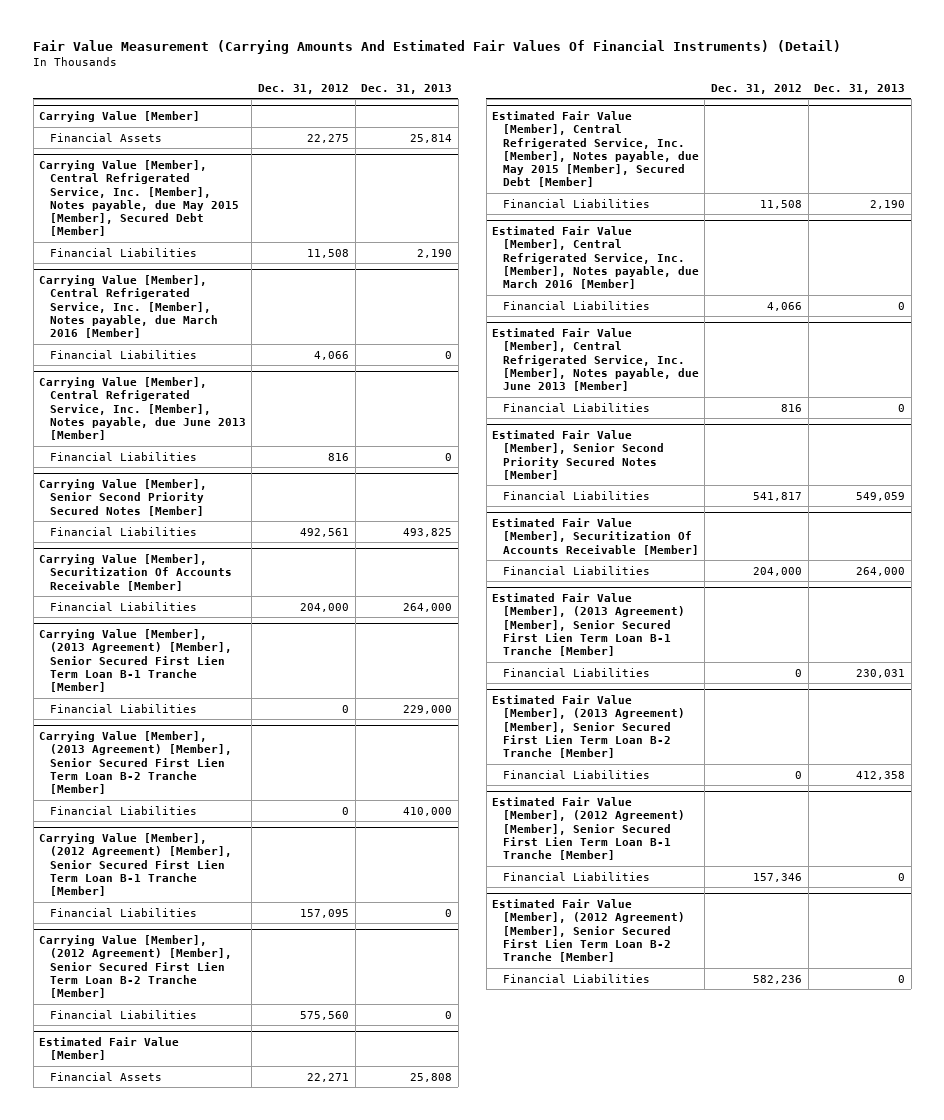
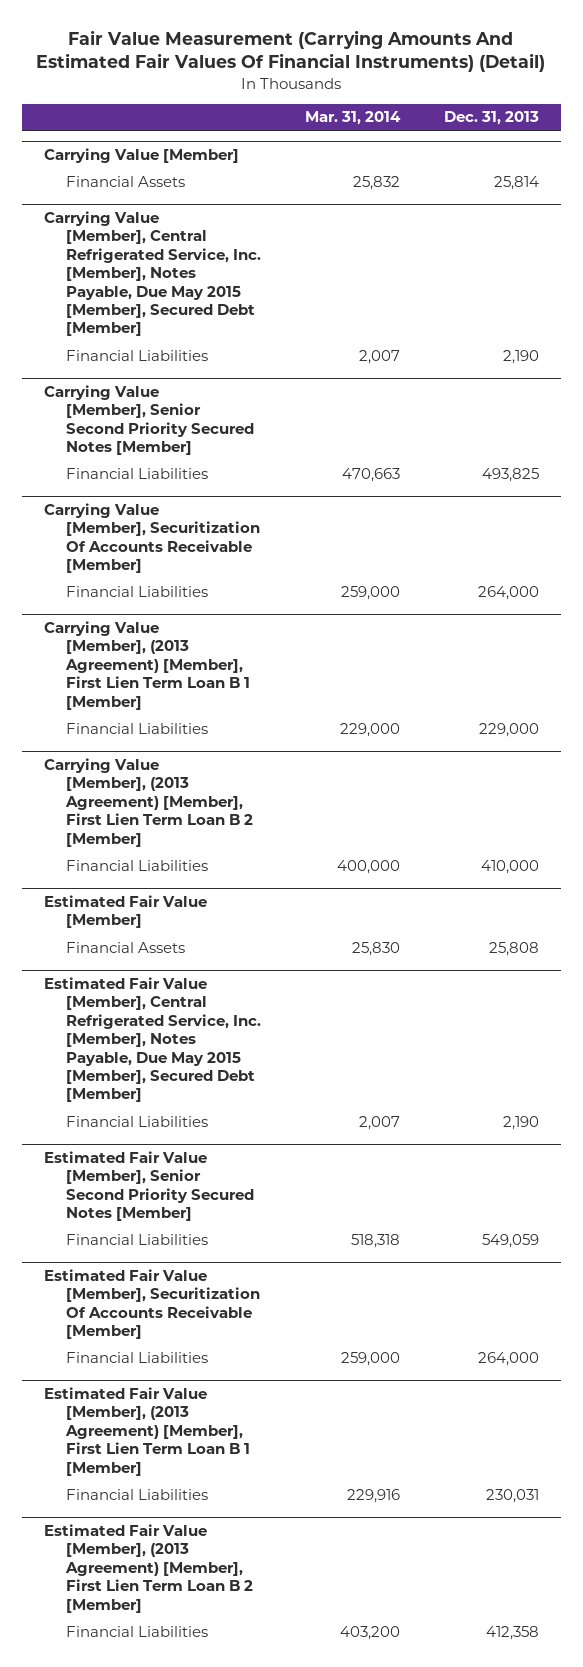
- | Dec. 31, 2012 | Dec. 31, 2013
+ | Mar. 31, 2014 | Dec. 31, 2013
- Carrying Value [Member], Central Refrigerated Service, Inc. [Member], Notes payable, due May 2015 [Member], Secured Debt [Member]
+ Carrying Value [Member], Central Refrigerated Service, Inc. [Member], Notes Payable, Due May 2015 [Member], Secured Debt [Member]
- Carrying Value [Member], Central Refrigerated Service, Inc. [Member], Notes payable, due March 2016 [Member]
- Financial Liabilities | 4,066 | 0
- Carrying Value [Member], Central Refrigerated Service, Inc. [Member], Notes payable, due June 2013 [Member]
- Financial Liabilities | 816 | 0
- Carrying Value [Member], (2013 Agreement) [Member], Senior Secured First Lien Term Loan B-1 Tranche [Member]
+ Carrying Value [Member], (2013 Agreement) [Member], First Lien Term Loan B 1 [Member]
- Carrying Value [Member], (2013 Agreement) [Member], Senior Secured First Lien Term Loan B-2 Tranche [Member]
+ Carrying Value [Member], (2013 Agreement) [Member], First Lien Term Loan B 2 [Member]
- Carrying Value [Member], (2012 Agreement) [Member], Senior Secured First Lien Term Loan B-1 Tranche [Member]
- Financial Liabilities | 157,095 | 0
- Carrying Value [Member], (2012 Agreement) [Member], Senior Secured First Lien Term Loan B-2 Tranche [Member]
- Financial Liabilities | 575,560 | 0
- Estimated Fair Value [Member], Central Refrigerated Service, Inc. [Member], Notes payable, due May 2015 [Member], Secured Debt [Member]
+ Estimated Fair Value [Member], Central Refrigerated Service, Inc. [Member], Notes Payable, Due May 2015 [Member], Secured Debt [Member]
- Estimated Fair Value [Member], Central Refrigerated Service, Inc. [Member], Notes payable, due March 2016 [Member]
- Financial Liabilities | 4,066 | 0
- Estimated Fair Value [Member], Central Refrigerated Service, Inc. [Member], Notes payable, due June 2013 [Member]
- Financial Liabilities | 816 | 0
- Estimated Fair Value [Member], (2013 Agreement) [Member], Senior Secured First Lien Term Loan B-1 Tranche [Member]
+ Estimated Fair Value [Member], (2013 Agreement) [Member], First Lien Term Loan B 1 [Member]
- Estimated Fair Value [Member], (2013 Agreement) [Member], Senior Secured First Lien Term Loan B-2 Tranche [Member]
+ Estimated Fair Value [Member], (2013 Agreement) [Member], First Lien Term Loan B 2 [Member]
- Estimated Fair Value [Member], (2012 Agreement) [Member], Senior Secured First Lien Term Loan B-1 Tranche [Member]
- Financial Liabilities | 157,346 | 0
- Estimated Fair Value [Member], (2012 Agreement) [Member], Senior Secured First Lien Term Loan B-2 Tranche [Member]
- Financial Liabilities | 582,236 | 0

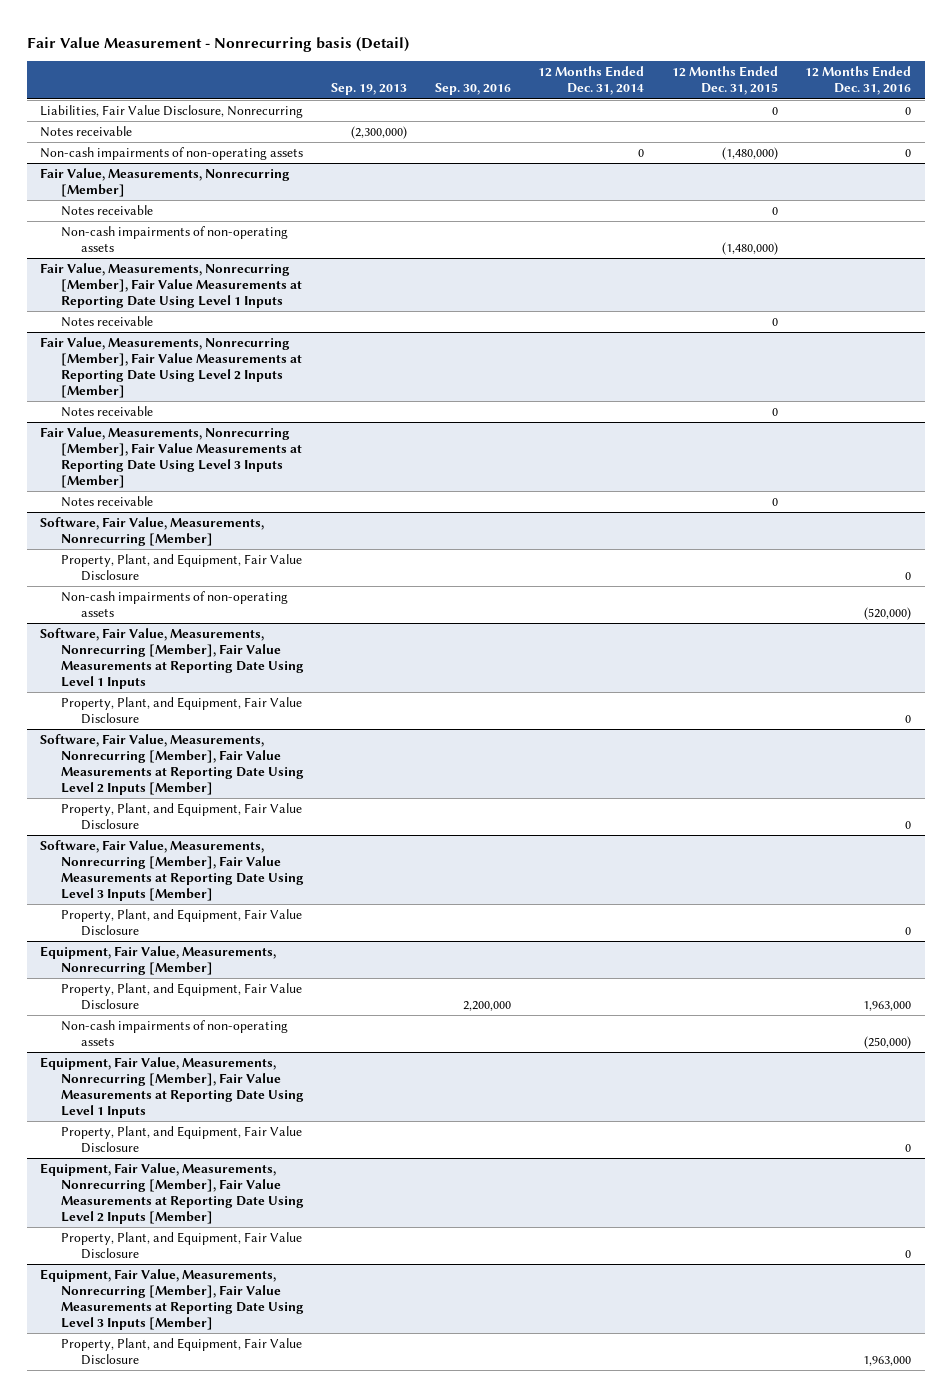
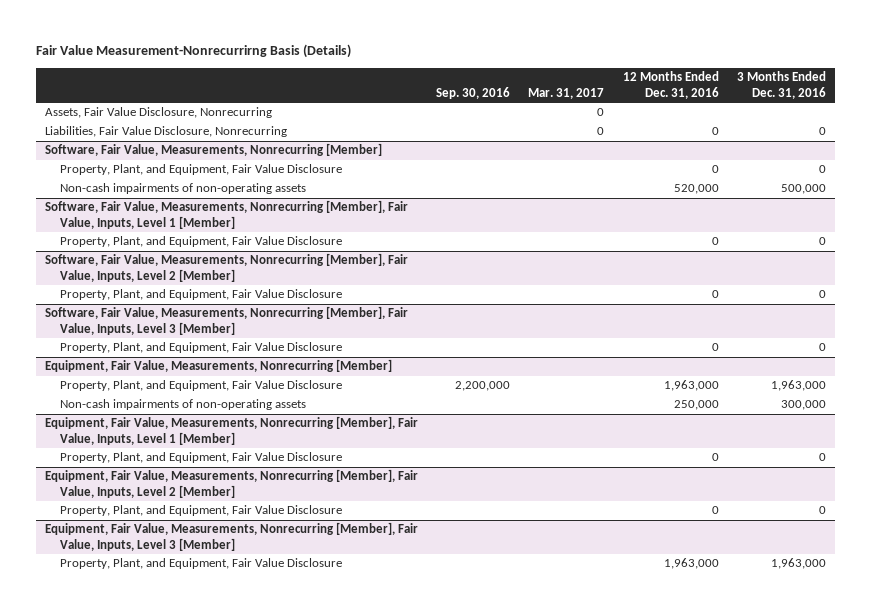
- Fair Value Measurement - Nonrecurring basis (Detail)
+ Fair Value Measurement-Nonrecurrirng Basis (Details)
- | Sep. 19, 2013 | Sep. 30, 2016 | 12 Months Ended Dec. 31, 2014 | 12 Months Ended Dec. 31, 2015 | 12 Months Ended Dec. 31, 2016
+ | Sep. 30, 2016 | Mar. 31, 2017 | 12 Months Ended Dec. 31, 2016 | 3 Months Ended Dec. 31, 2016
+ Assets, Fair Value Disclosure, Nonrecurring | | 0 | |
- Notes receivable | (2,300,000) | | | |
- Non-cash impairments of non-operating assets | | | 0 | (1,480,000) | 0
- Fair Value, Measurements, Nonrecurring [Member]
- Notes receivable | | | | 0 |
- Non-cash impairments of non-operating assets | | | | (1,480,000) |
- Fair Value, Measurements, Nonrecurring [Member], Fair Value Measurements at Reporting Date Using Level 1 Inputs
- Notes receivable | | | | 0 |
- Fair Value, Measurements, Nonrecurring [Member], Fair Value Measurements at Reporting Date Using Level 2 Inputs [Member]
- Notes receivable | | | | 0 |
- Fair Value, Measurements, Nonrecurring [Member], Fair Value Measurements at Reporting Date Using Level 3 Inputs [Member]
- Notes receivable | | | | 0 |
@ Software, Fair Value, Measurements, Nonrecurring [Member]
- Non-cash impairments of non-operating assets | | | | | (520,000)
- Software, Fair Value, Measurements, Nonrecurring [Member], Fair Value Measurements at Reporting Date Using Level 1 Inputs
@ Software, Fair Value, Measurements, Nonrecurring [Member]
+ Non-cash impairments of non-operating assets | | | 520,000 | 500,000
+ Software, Fair Value, Measurements, Nonrecurring [Member], Fair Value, Inputs, Level 1 [Member]
- Software, Fair Value, Measurements, Nonrecurring [Member], Fair Value Measurements at Reporting Date Using Level 2 Inputs [Member]
+ Software, Fair Value, Measurements, Nonrecurring [Member], Fair Value, Inputs, Level 2 [Member]
- Software, Fair Value, Measurements, Nonrecurring [Member], Fair Value Measurements at Reporting Date Using Level 3 Inputs [Member]
+ Software, Fair Value, Measurements, Nonrecurring [Member], Fair Value, Inputs, Level 3 [Member]
@ Equipment, Fair Value, Measurements, Nonrecurring [Member]
- Non-cash impairments of non-operating assets | | | | | (250,000)
- Equipment, Fair Value, Measurements, Nonrecurring [Member], Fair Value Measurements at Reporting Date Using Level 1 Inputs
@ Equipment, Fair Value, Measurements, Nonrecurring [Member]
+ Non-cash impairments of non-operating assets | | | 250,000 | 300,000
+ Equipment, Fair Value, Measurements, Nonrecurring [Member], Fair Value, Inputs, Level 1 [Member]
- Equipment, Fair Value, Measurements, Nonrecurring [Member], Fair Value Measurements at Reporting Date Using Level 2 Inputs [Member]
+ Equipment, Fair Value, Measurements, Nonrecurring [Member], Fair Value, Inputs, Level 2 [Member]
- Equipment, Fair Value, Measurements, Nonrecurring [Member], Fair Value Measurements at Reporting Date Using Level 3 Inputs [Member]
+ Equipment, Fair Value, Measurements, Nonrecurring [Member], Fair Value, Inputs, Level 3 [Member]

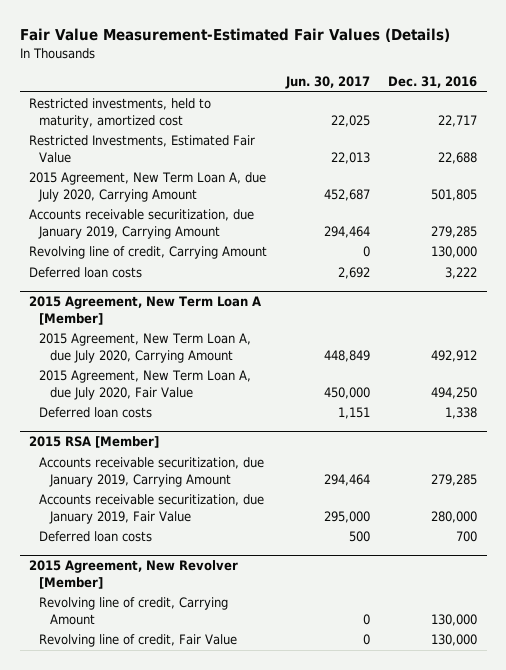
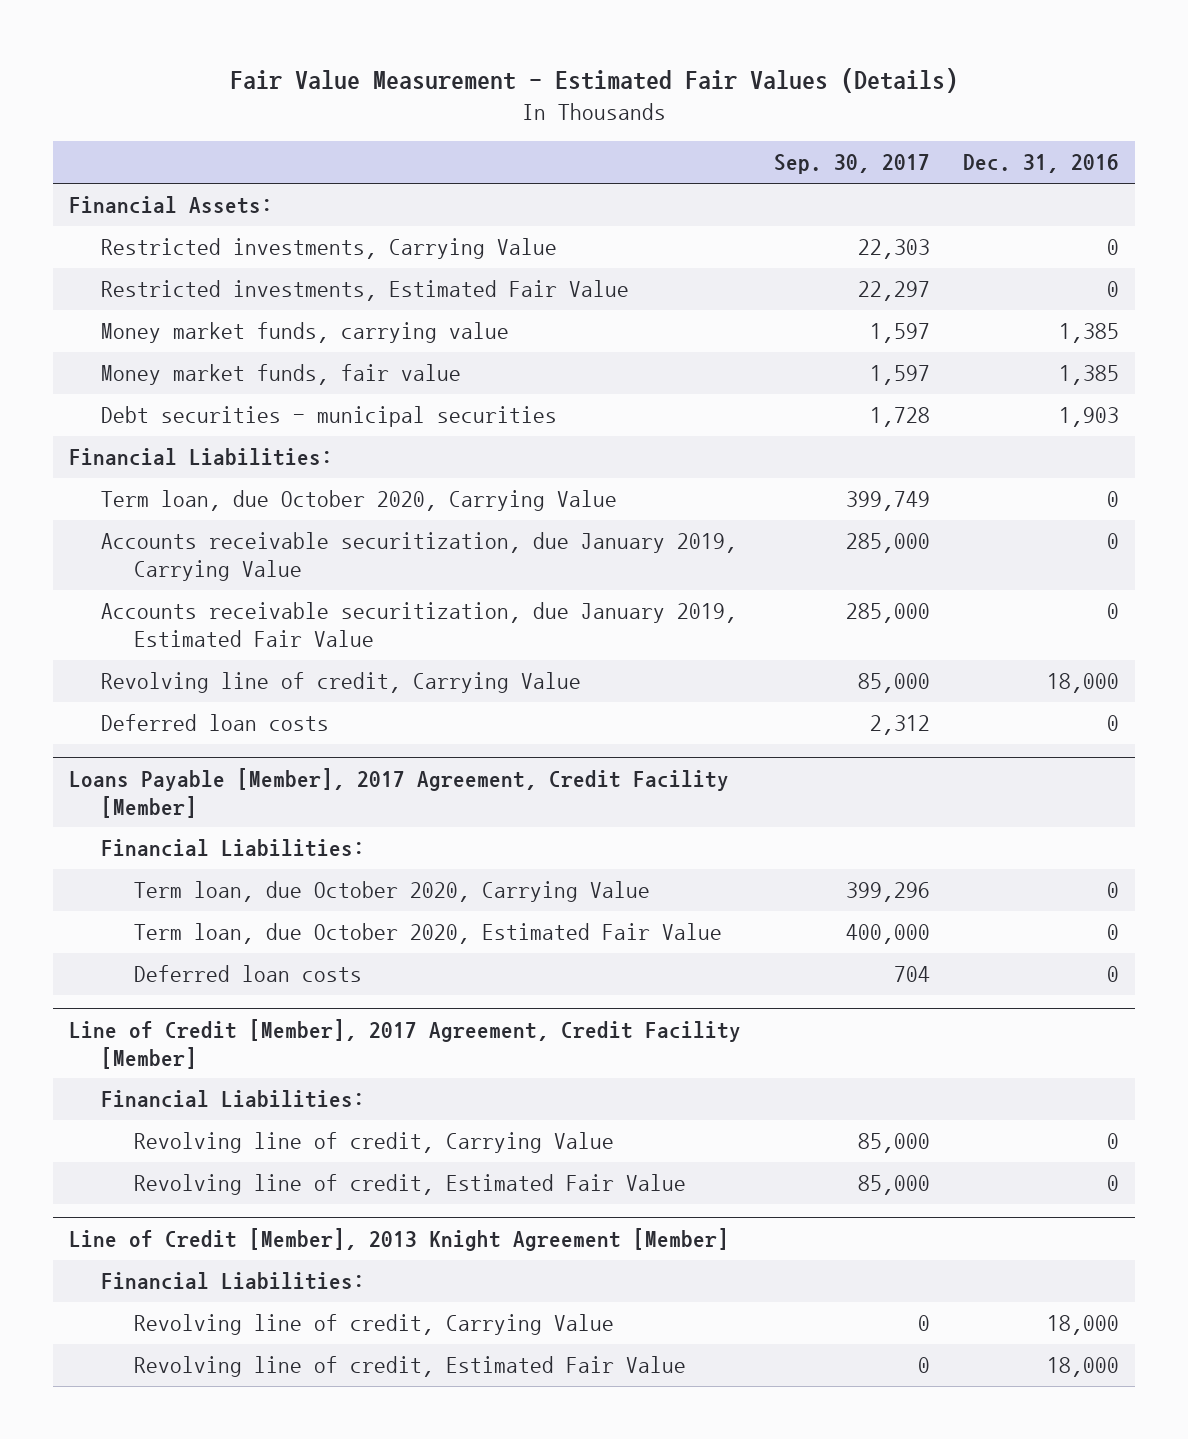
- Fair Value Measurement-Estimated Fair Values (Details)
+ Fair Value Measurement - Estimated Fair Values (Details)
- | Jun. 30, 2017 | Dec. 31, 2016
+ | Sep. 30, 2017 | Dec. 31, 2016
- Restricted investments, held to maturity, amortized cost | 22,025 | 22,717
- Restricted Investments, Estimated Fair Value | 22,013 | 22,688
- 2015 Agreement, New Term Loan A, due July 2020, Carrying Amount | 452,687 | 501,805
- Accounts receivable securitization, due January 2019, Carrying Amount | 294,464 | 279,285
- Revolving line of credit, Carrying Amount | 0 | 130,000
- Deferred loan costs | 2,692 | 3,222
- 2015 Agreement, New Term Loan A [Member]
- 2015 Agreement, New Term Loan A, due July 2020, Carrying Amount | 448,849 | 492,912
- 2015 Agreement, New Term Loan A, due July 2020, Fair Value | 450,000 | 494,250
- Deferred loan costs | 1,151 | 1,338
- 2015 RSA [Member]
- Accounts receivable securitization, due January 2019, Carrying Amount | 294,464 | 279,285
- Accounts receivable securitization, due January 2019, Fair Value | 295,000 | 280,000
- Deferred loan costs | 500 | 700
- 2015 Agreement, New Revolver [Member]
- Revolving line of credit, Carrying Amount | 0 | 130,000
- Revolving line of credit, Fair Value | 0 | 130,000
+ Financial Assets:
+ Restricted investments, Carrying Value | 22,303 | 0
+ Restricted investments, Estimated Fair Value | 22,297 | 0
+ Money market funds, carrying value | 1,597 | 1,385
+ Money market funds, fair value | 1,597 | 1,385
+ Debt securities - municipal securities | 1,728 | 1,903
+ Financial Liabilities:
+ Term loan, due October 2020, Carrying Value | 399,749 | 0
+ Accounts receivable securitization, due January 2019, Carrying Value | 285,000 | 0
+ Accounts receivable securitization, due January 2019, Estimated Fair Value | 285,000 | 0
+ Revolving line of credit, Carrying Value | 85,000 | 18,000
+ Deferred loan costs | 2,312 | 0
+ Loans Payable [Member], 2017 Agreement, Credit Facility [Member]
+ Financial Liabilities:
+ Term loan, due October 2020, Carrying Value | 399,296 | 0
+ Term loan, due October 2020, Estimated Fair Value | 400,000 | 0
+ Deferred loan costs | 704 | 0
+ Line of Credit [Member], 2017 Agreement, Credit Facility [Member]
+ Financial Liabilities:
+ Revolving line of credit, Carrying Value | 85,000 | 0
+ Revolving line of credit, Estimated Fair Value | 85,000 | 0
+ Line of Credit [Member], 2013 Knight Agreement [Member]
+ Financial Liabilities:
+ Revolving line of credit, Carrying Value | 0 | 18,000
+ Revolving line of credit, Estimated Fair Value | 0 | 18,000

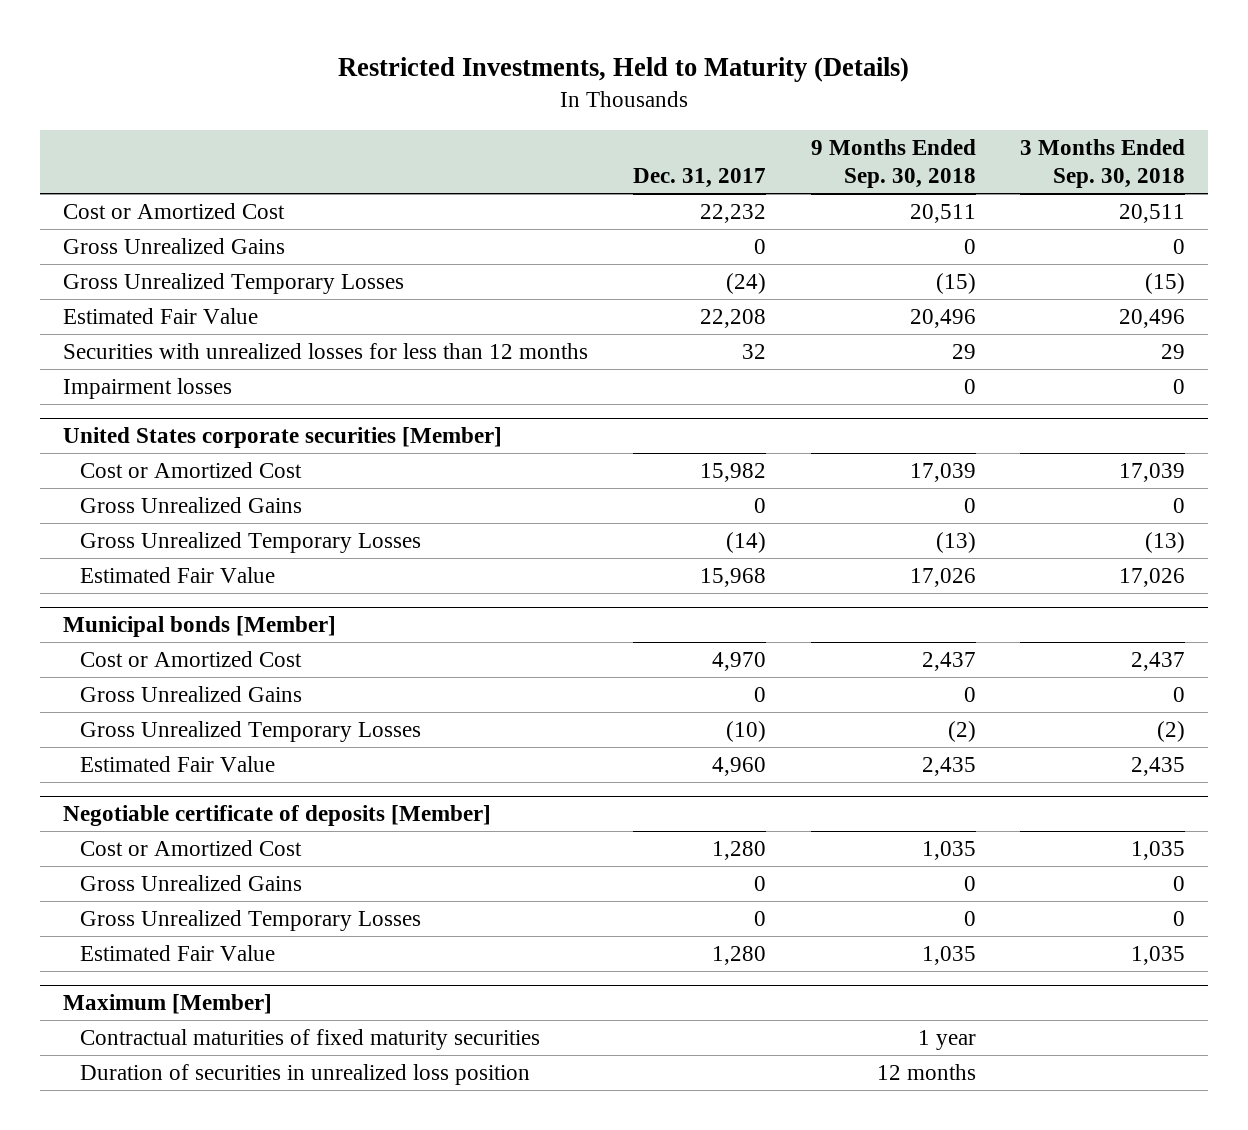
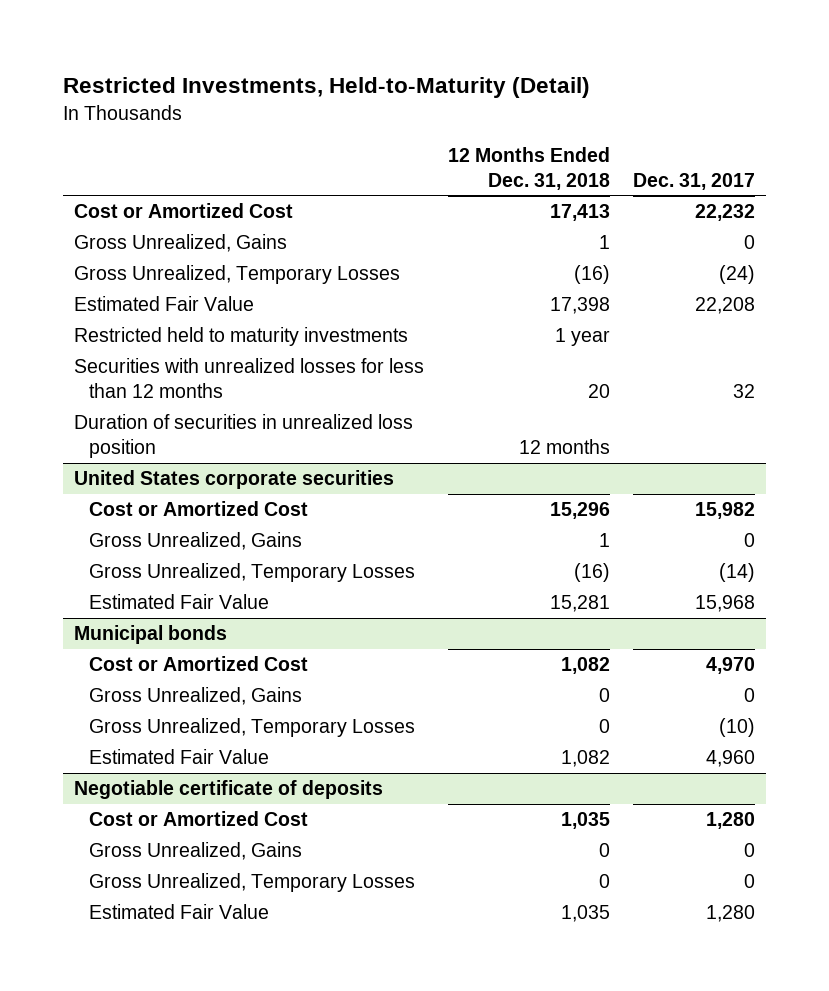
- Restricted Investments, Held to Maturity (Details)
+ Restricted Investments, Held-to-Maturity (Detail)
- | Dec. 31, 2017 | 9 Months Ended Sep. 30, 2018 | 3 Months Ended Sep. 30, 2018
+ | 12 Months Ended Dec. 31, 2018 | Dec. 31, 2017
- Gross Unrealized Gains | 0 | 0 | 0
- Gross Unrealized Temporary Losses | (24) | (15) | (15)
+ Gross Unrealized, Gains | 1 | 0
+ Gross Unrealized, Temporary Losses | (16) | (24)
+ Restricted held to maturity investments | 1 year |
- Impairment losses | | 0 | 0
- United States corporate securities [Member]
+ Duration of securities in unrealized loss position | 12 months |
+ United States corporate securities
- Gross Unrealized Gains | 0 | 0 | 0
- Gross Unrealized Temporary Losses | (14) | (13) | (13)
+ Gross Unrealized, Gains | 1 | 0
+ Gross Unrealized, Temporary Losses | (16) | (14)
- Municipal bonds [Member]
+ Municipal bonds
- Gross Unrealized Gains | 0 | 0 | 0
- Gross Unrealized Temporary Losses | (10) | (2) | (2)
+ Gross Unrealized, Gains | 0 | 0
+ Gross Unrealized, Temporary Losses | 0 | (10)
- Negotiable certificate of deposits [Member]
+ Negotiable certificate of deposits
- Gross Unrealized Gains | 0 | 0 | 0
- Gross Unrealized Temporary Losses | 0 | 0 | 0
+ Gross Unrealized, Gains | 0 | 0
+ Gross Unrealized, Temporary Losses | 0 | 0
- Maximum [Member]
- Contractual maturities of fixed maturity securities | | 1 year |
- Duration of securities in unrealized loss position | | 12 months |

